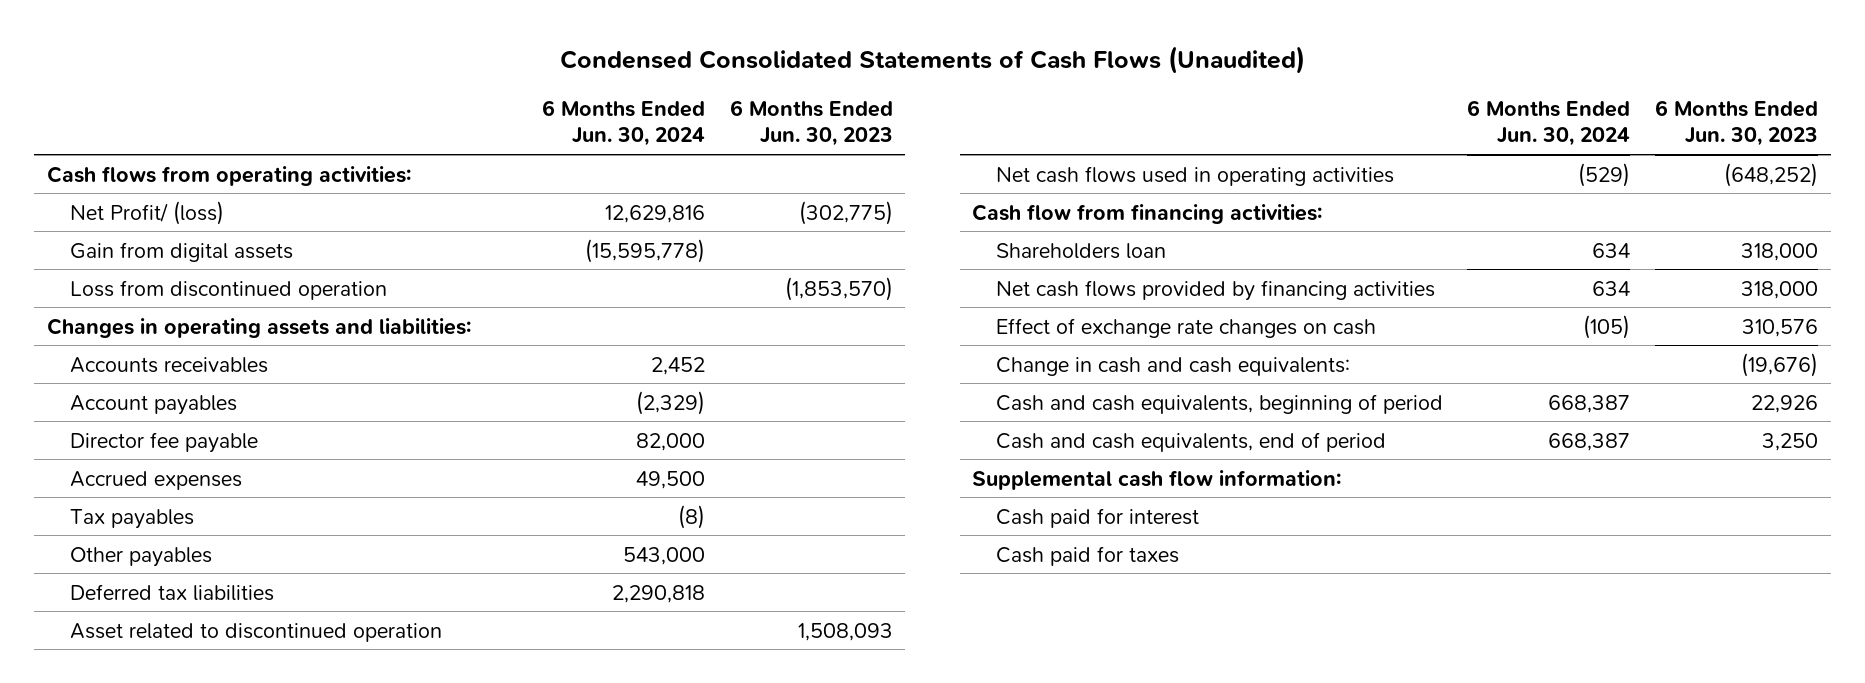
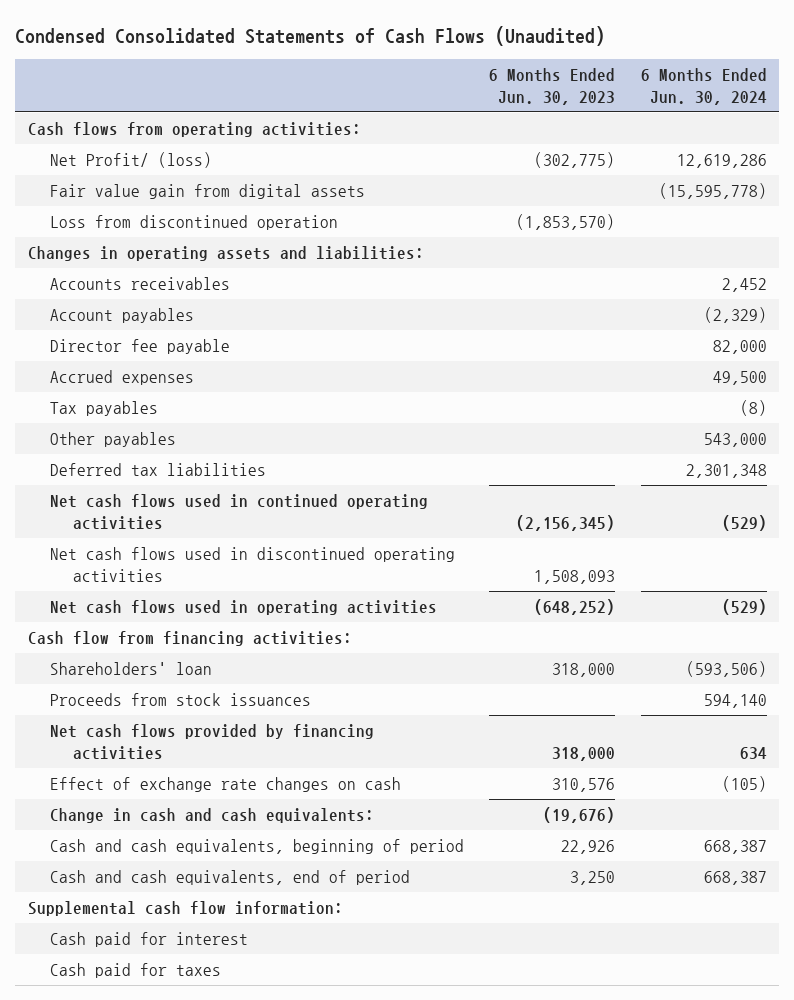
- | 6 Months Ended Jun. 30, 2024 | 6 Months Ended Jun. 30, 2023
+ | 6 Months Ended Jun. 30, 2023 | 6 Months Ended Jun. 30, 2024
- Net Profit/ (loss) | 12,629,816 | (302,775)
- Gain from digital assets | (15,595,778) |
+ Net Profit/ (loss) | (302,775) | 12,619,286
+ Fair value gain from digital assets | | (15,595,778)
- Deferred tax liabilities | 2,290,818 |
- Asset related to discontinued operation | | 1,508,093
+ Deferred tax liabilities | | 2,301,348
+ Net cash flows used in continued operating activities | (2,156,345) | (529)
+ Net cash flows used in discontinued operating activities | 1,508,093 |
- Shareholders loan | 634 | 318,000
+ Shareholders' loan | 318,000 | (593,506)
+ Proceeds from stock issuances | | 594,140

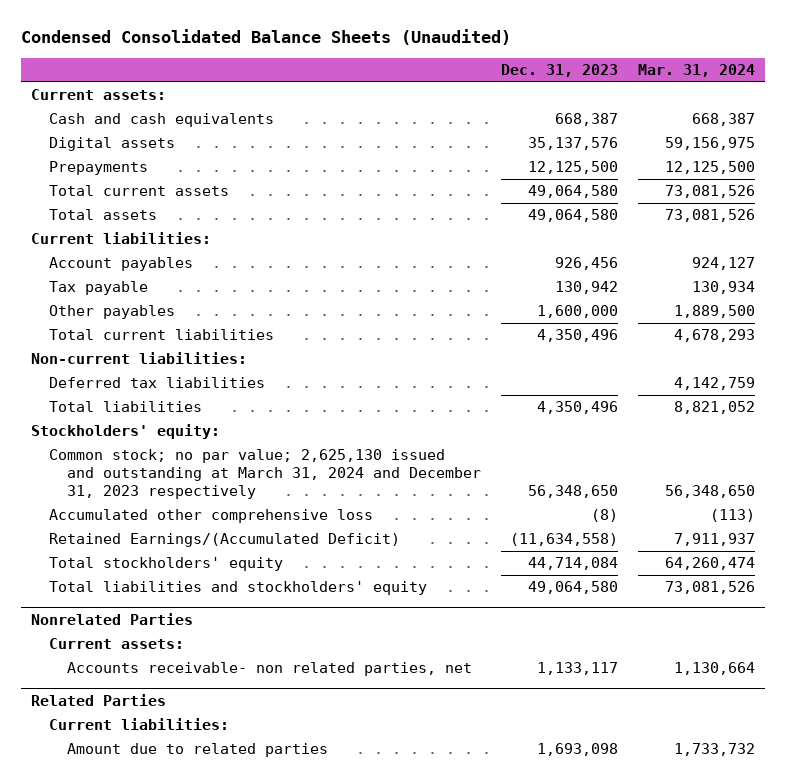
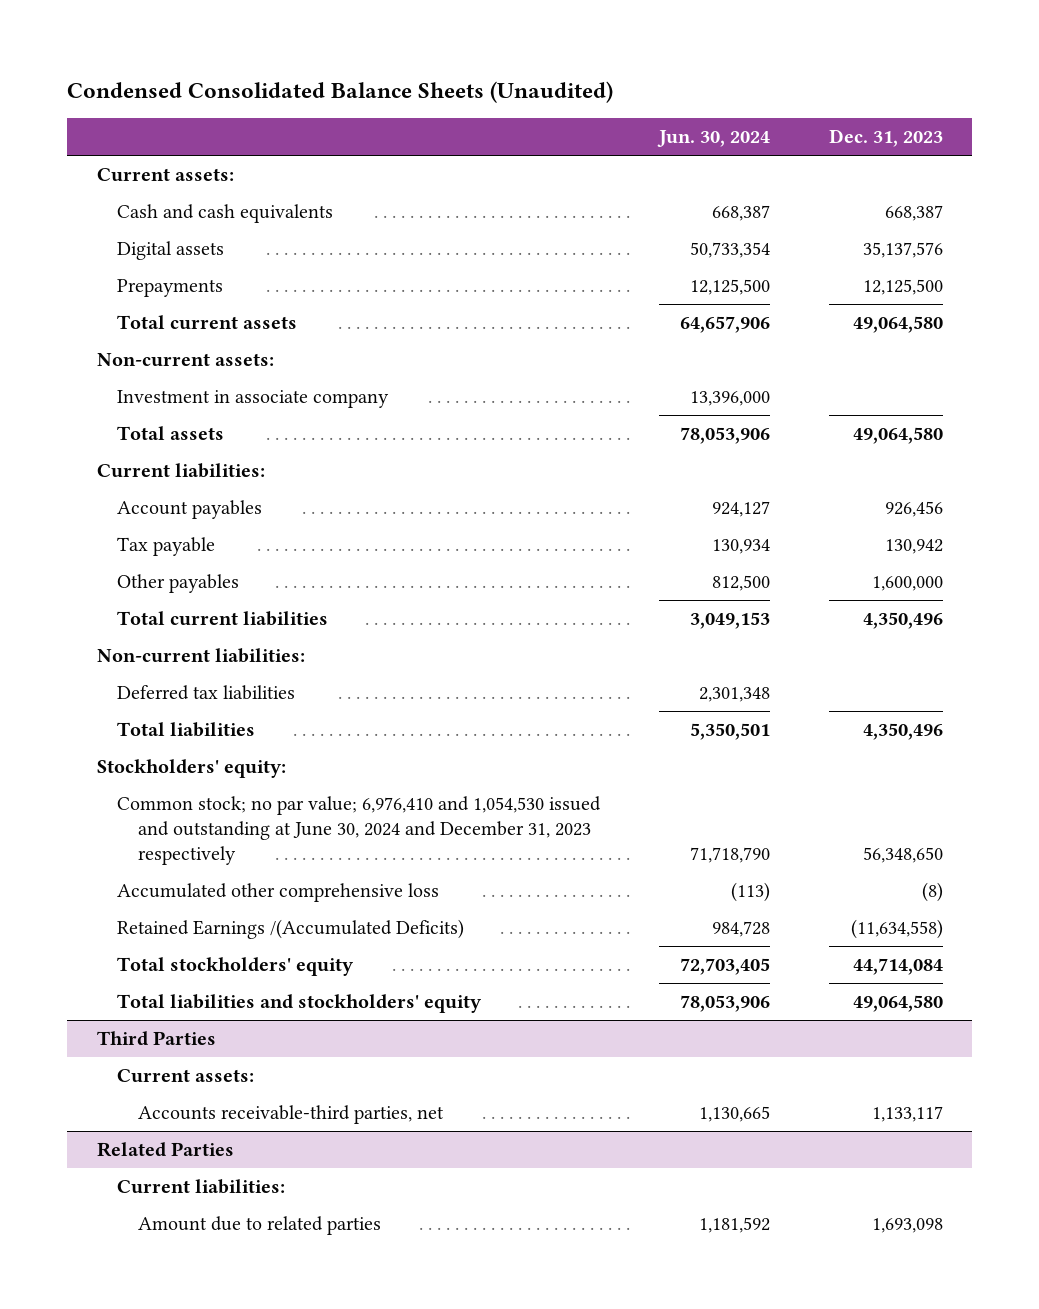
- | Dec. 31, 2023 | Mar. 31, 2024
+ | Jun. 30, 2024 | Dec. 31, 2023
+ Non-current assets:
+ Investment in associate company | 13,396,000 |
- Common stock; no par value; 2,625,130 issued and outstanding at March 31, 2024 and December 31, 2023 respectively | 56,348,650 | 56,348,650
+ Common stock; no par value; 6,976,410 and 1,054,530 issued and outstanding at June 30, 2024 and December 31, 2023 respectively | 71,718,790 | 56,348,650
- Retained Earnings/(Accumulated Deficit) | (11,634,558) | 7,911,937
+ Retained Earnings /(Accumulated Deficits) | 984,728 | (11,634,558)
- Nonrelated Parties
+ Third Parties
- Accounts receivable- non related parties, net | 1,133,117 | 1,130,664
+ Accounts receivable-third parties, net | 1,130,665 | 1,133,117

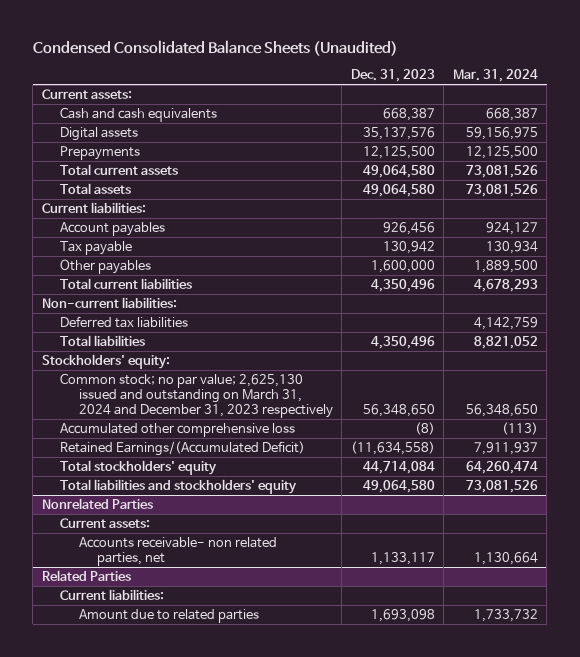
- | Jun. 30, 2024 | Dec. 31, 2023
+ | Dec. 31, 2023 | Mar. 31, 2024
- Non-current assets:
- Investment in associate company | 13,396,000 |
- Common stock; no par value; 6,976,410 and 1,054,530 issued and outstanding at June 30, 2024 and December 31, 2023 respectively | 71,718,790 | 56,348,650
+ Common stock; no par value; 2,625,130 issued and outstanding on March 31, 2024 and December 31, 2023 respectively | 56,348,650 | 56,348,650
- Retained Earnings /(Accumulated Deficits) | 984,728 | (11,634,558)
+ Retained Earnings/(Accumulated Deficit) | (11,634,558) | 7,911,937
- Third Parties
+ Nonrelated Parties
- Accounts receivable-third parties, net | 1,130,665 | 1,133,117
+ Accounts receivable- non related parties, net | 1,133,117 | 1,130,664

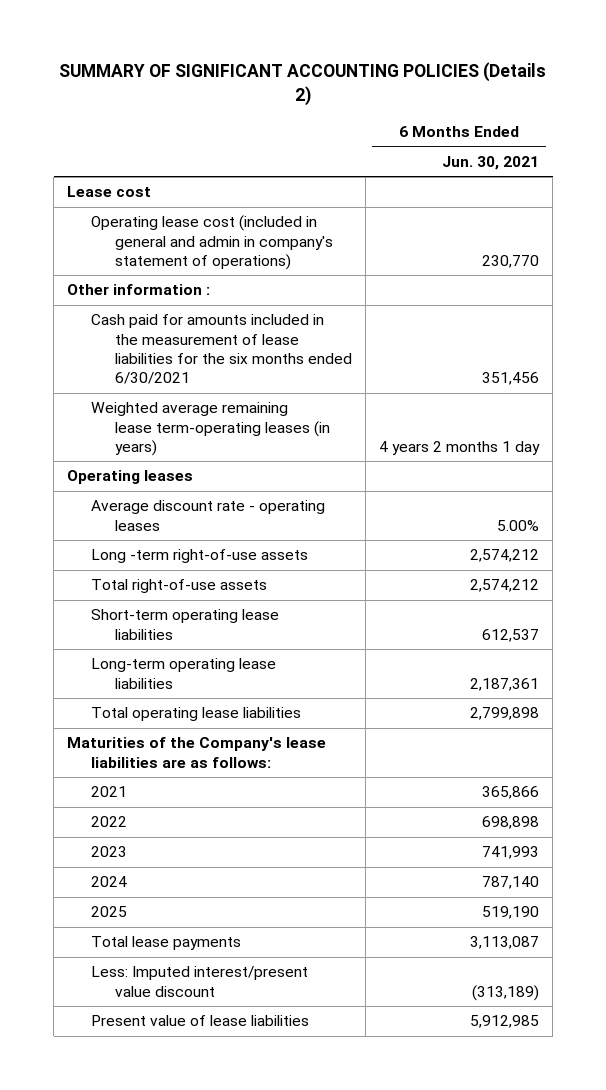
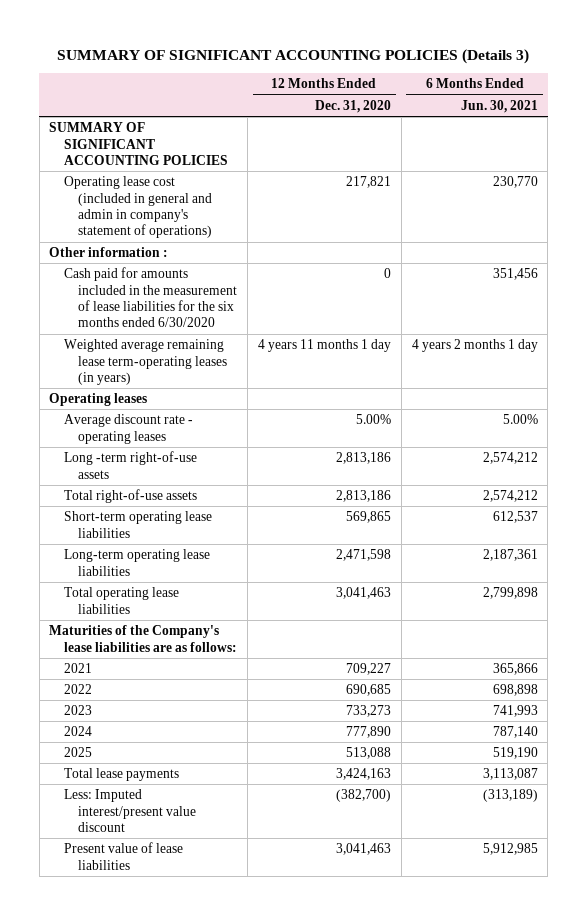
- SUMMARY OF SIGNIFICANT ACCOUNTING POLICIES (Details 2)
+ SUMMARY OF SIGNIFICANT ACCOUNTING POLICIES (Details 3)
- | 6 Months Ended Jun. 30, 2021
+ | 12 Months Ended Dec. 31, 2020 | 6 Months Ended Jun. 30, 2021
- Lease cost
+ SUMMARY OF SIGNIFICANT ACCOUNTING POLICIES
- Cash paid for amounts included in the measurement of lease liabilities for the six months ended 6/30/2021 | 351,456
+ Cash paid for amounts included in the measurement of lease liabilities for the six months ended 6/30/2020 | 0 | 351,456

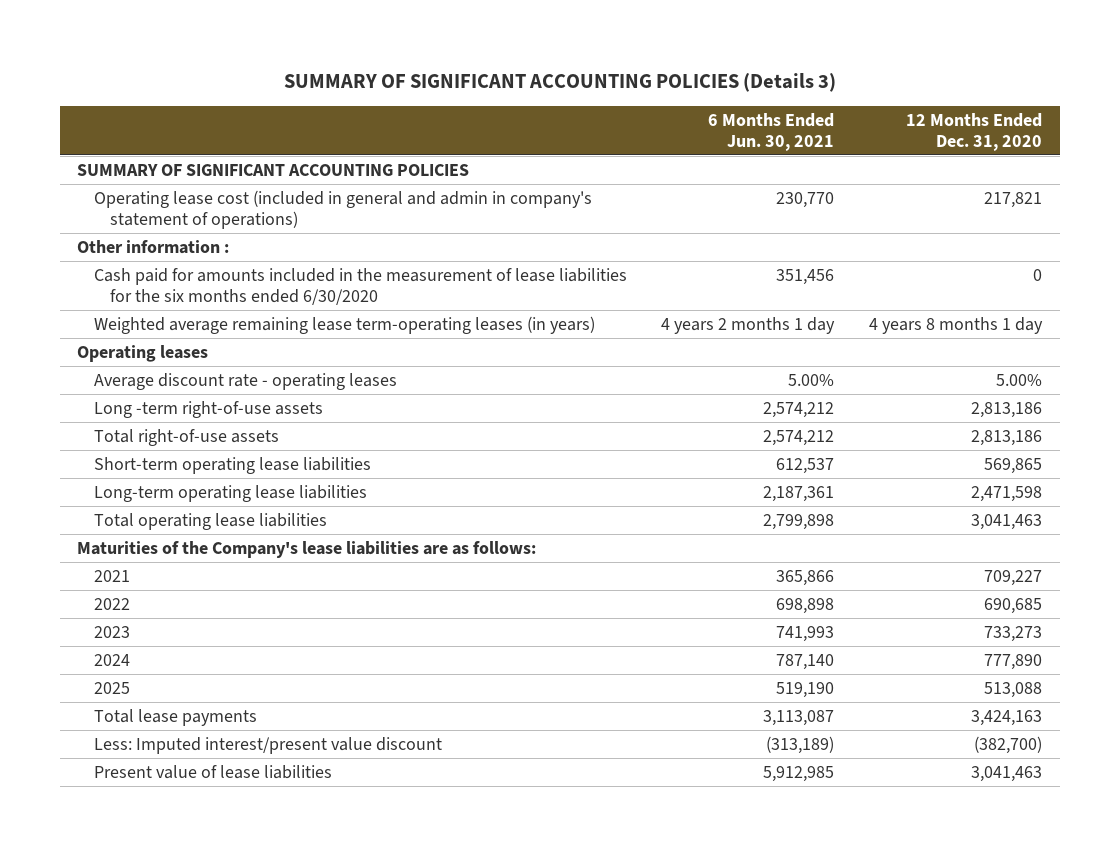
- | 12 Months Ended Dec. 31, 2020 | 6 Months Ended Jun. 30, 2021
+ | 6 Months Ended Jun. 30, 2021 | 12 Months Ended Dec. 31, 2020
- Weighted average remaining lease term-operating leases (in years) | 4 years 11 months 1 day | 4 years 2 months 1 day
+ Weighted average remaining lease term-operating leases (in years) | 4 years 2 months 1 day | 4 years 8 months 1 day

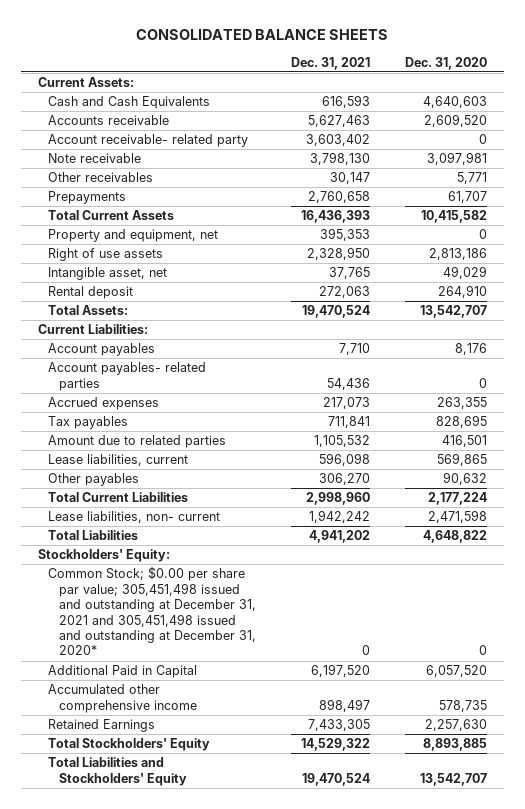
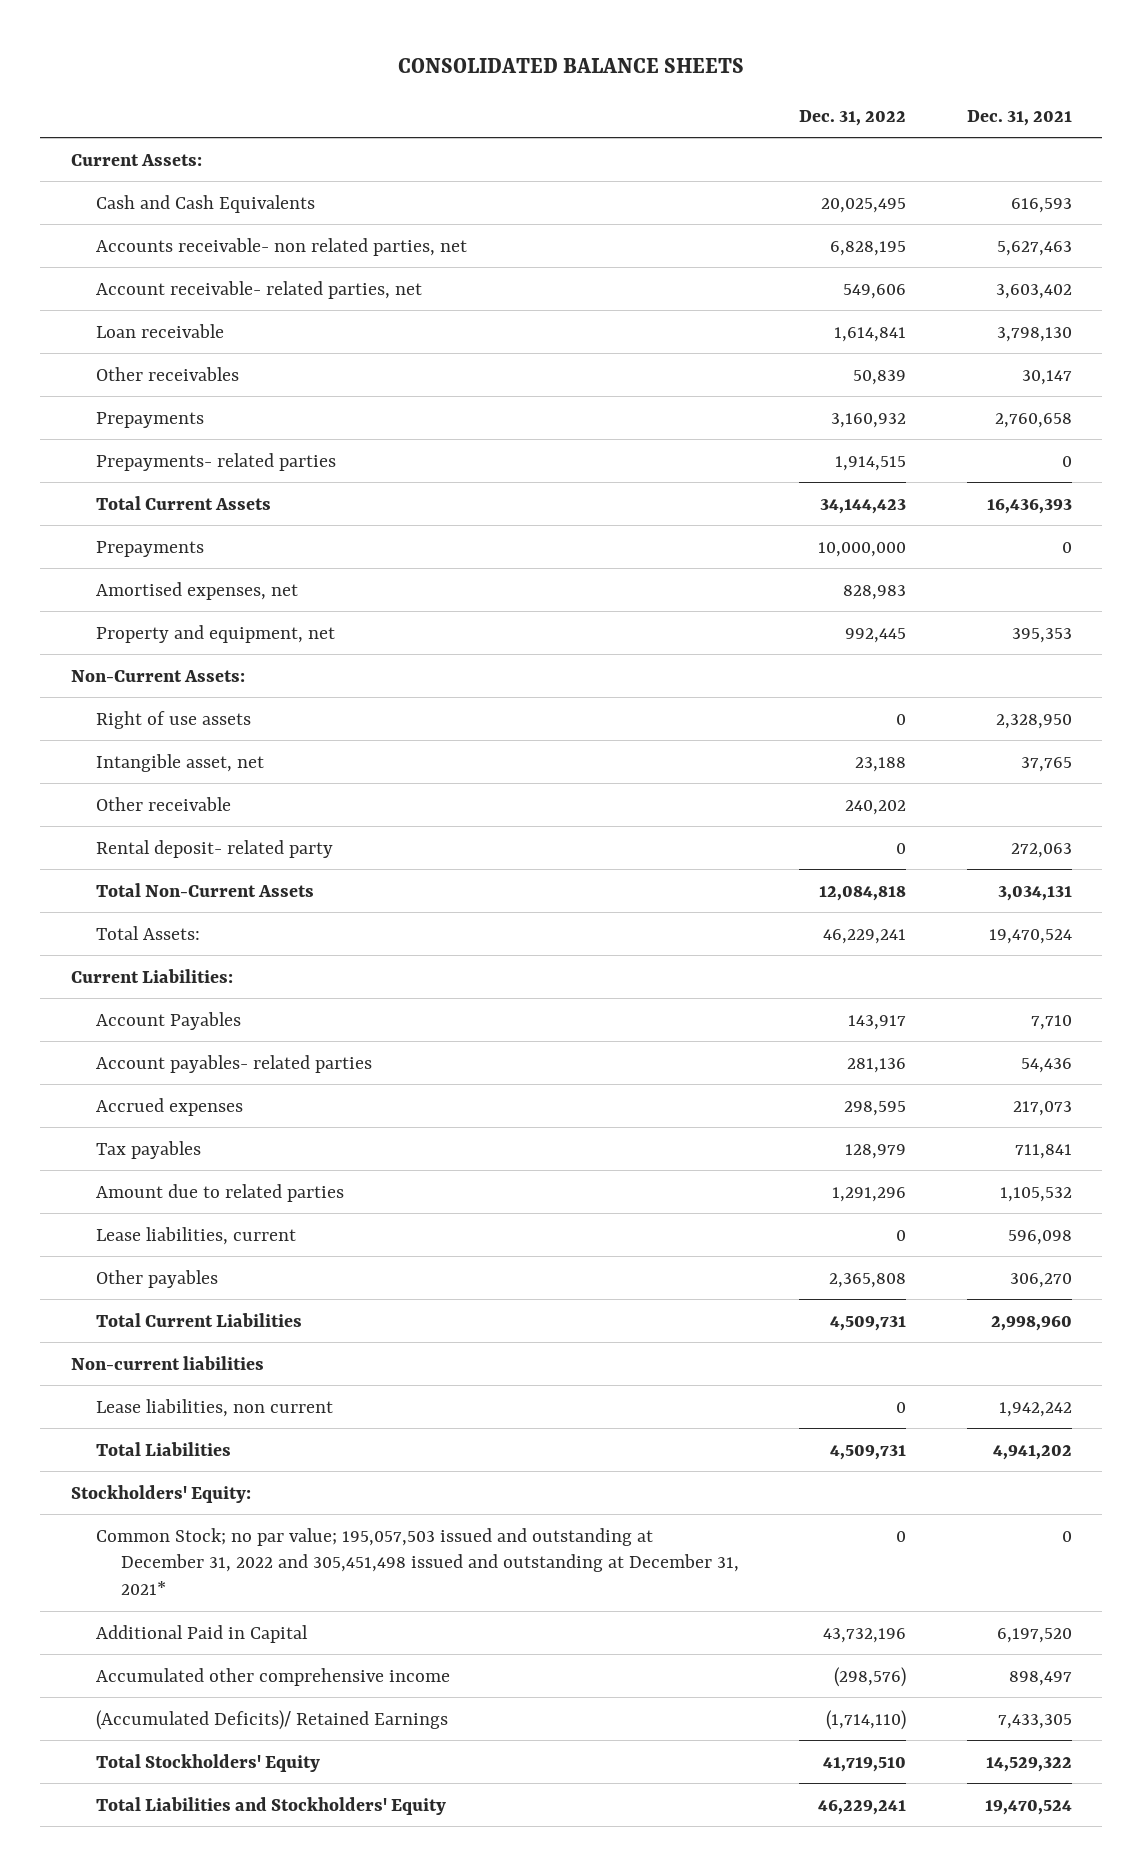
- | Dec. 31, 2021 | Dec. 31, 2020
+ | Dec. 31, 2022 | Dec. 31, 2021
- Accounts receivable | 5,627,463 | 2,609,520
- Account receivable- related party | 3,603,402 | 0
- Note receivable | 3,798,130 | 3,097,981
+ Accounts receivable- non related parties, net | 6,828,195 | 5,627,463
+ Account receivable- related parties, net | 549,606 | 3,603,402
+ Loan receivable | 1,614,841 | 3,798,130
+ Prepayments- related parties | 1,914,515 | 0
+ Prepayments | 10,000,000 | 0
+ Amortised expenses, net | 828,983 |
+ Non-Current Assets:
- Rental deposit | 272,063 | 264,910
+ Other receivable | 240,202 |
+ Rental deposit- related party | 0 | 272,063
+ Total Non-Current Assets | 12,084,818 | 3,034,131
- Account payables | 7,710 | 8,176
+ Account Payables | 143,917 | 7,710
- Lease liabilities, non- current | 1,942,242 | 2,471,598
+ Non-current liabilities
+ Lease liabilities, non current | 0 | 1,942,242
- Common Stock; $0.00 per share par value; 305,451,498 issued and outstanding at December 31, 2021 and 305,451,498 issued and outstanding at December 31, 2020* | 0 | 0
+ Common Stock; no par value; 195,057,503 issued and outstanding at December 31, 2022 and 305,451,498 issued and outstanding at December 31, 2021* | 0 | 0
- Retained Earnings | 7,433,305 | 2,257,630
+ (Accumulated Deficits)/ Retained Earnings | (1,714,110) | 7,433,305

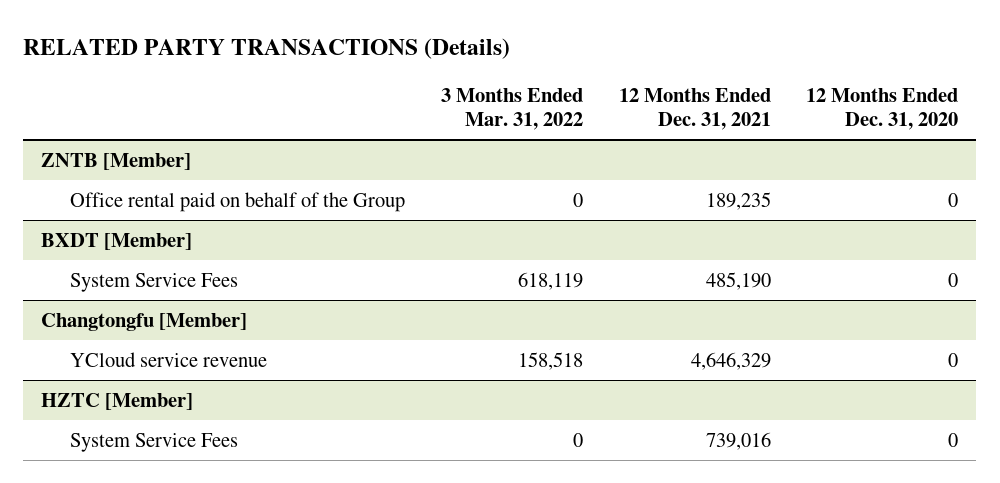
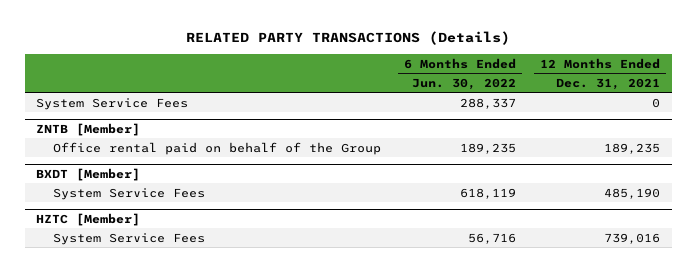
- | 3 Months Ended Mar. 31, 2022 | 12 Months Ended Dec. 31, 2021 | 12 Months Ended Dec. 31, 2020
+ | 6 Months Ended Jun. 30, 2022 | 12 Months Ended Dec. 31, 2021
+ System Service Fees | 288,337 | 0
- Changtongfu [Member]
- YCloud service revenue | 158,518 | 4,646,329 | 0

